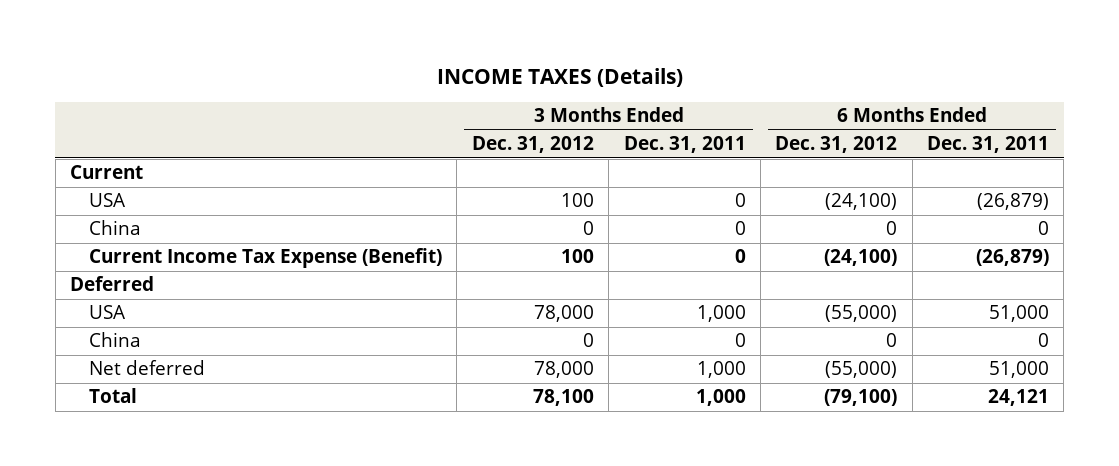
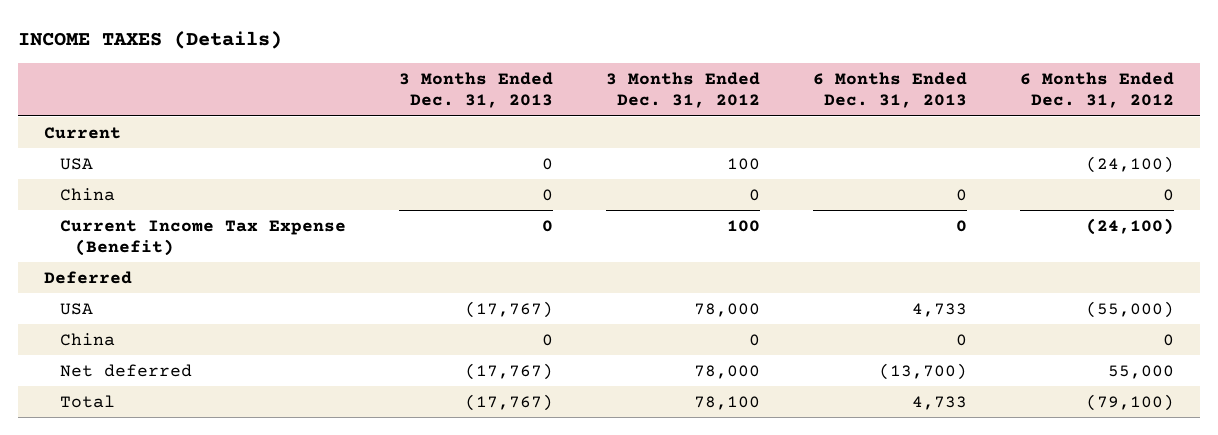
- | 3 Months Ended Dec. 31, 2012 | 3 Months Ended Dec. 31, 2011 | 6 Months Ended Dec. 31, 2012 | 6 Months Ended Dec. 31, 2011
+ | 3 Months Ended Dec. 31, 2013 | 3 Months Ended Dec. 31, 2012 | 6 Months Ended Dec. 31, 2013 | 6 Months Ended Dec. 31, 2012
- Net deferred | 78,000 | 1,000 | (55,000) | 51,000
+ Net deferred | (17,767) | 78,000 | (13,700) | 55,000

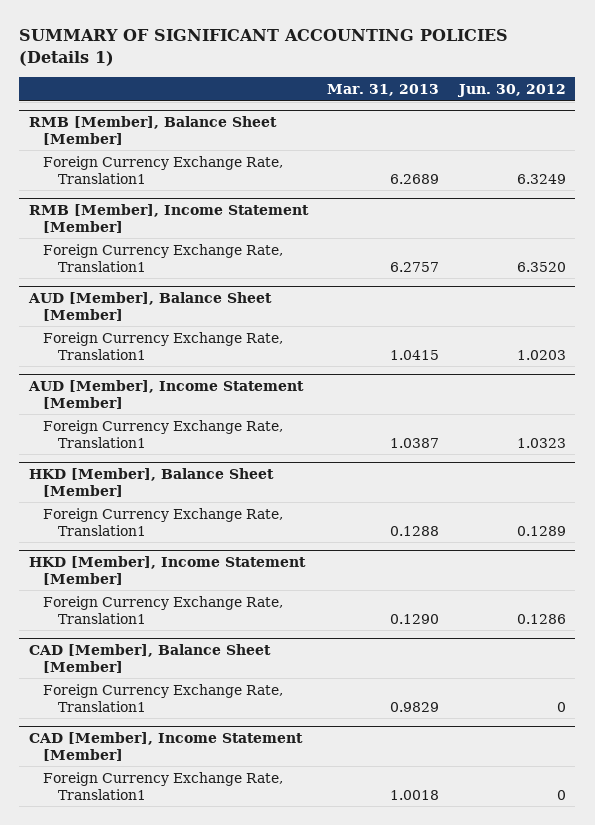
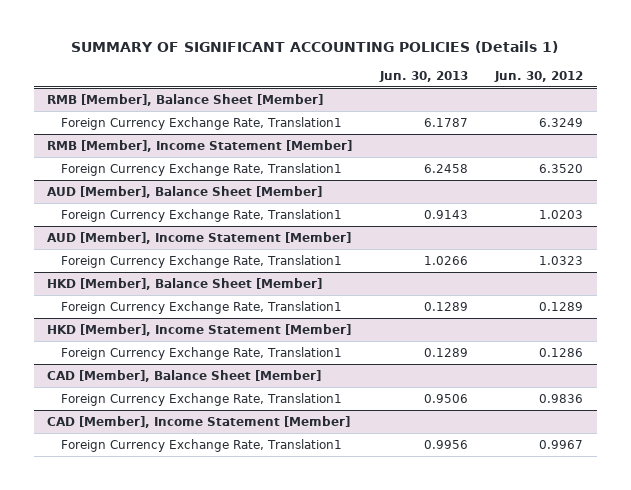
- | Mar. 31, 2013 | Jun. 30, 2012
+ | Jun. 30, 2013 | Jun. 30, 2012
@ CAD [Member], Balance Sheet [Member]
- Foreign Currency Exchange Rate, Translation1 | 0.9829 | 0
+ Foreign Currency Exchange Rate, Translation1 | 0.9506 | 0.9836
@ CAD [Member], Income Statement [Member]
- Foreign Currency Exchange Rate, Translation1 | 1.0018 | 0
+ Foreign Currency Exchange Rate, Translation1 | 0.9956 | 0.9967

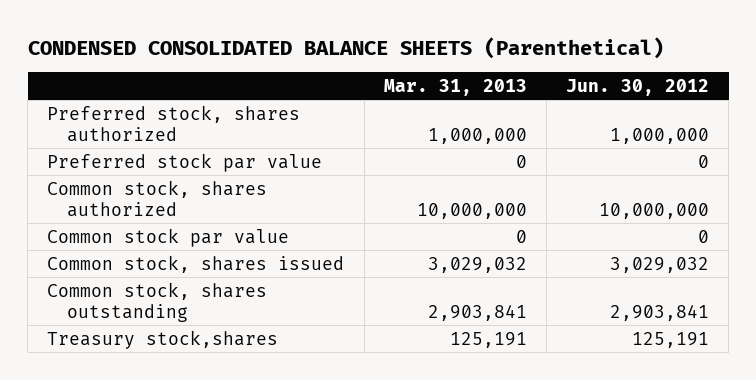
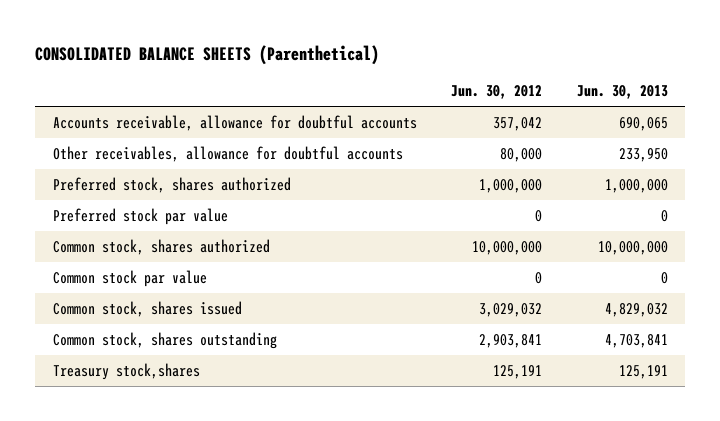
- CONDENSED CONSOLIDATED BALANCE SHEETS (Parenthetical)
+ CONSOLIDATED BALANCE SHEETS (Parenthetical)
- | Mar. 31, 2013 | Jun. 30, 2012
+ | Jun. 30, 2012 | Jun. 30, 2013
+ Accounts receivable, allowance for doubtful accounts | 357,042 | 690,065
+ Other receivables, allowance for doubtful accounts | 80,000 | 233,950

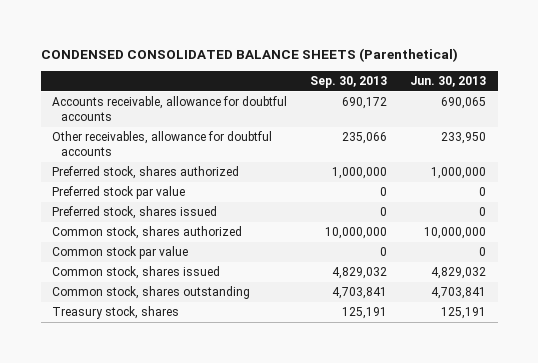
- CONSOLIDATED BALANCE SHEETS (Parenthetical)
+ CONDENSED CONSOLIDATED BALANCE SHEETS (Parenthetical)
- | Jun. 30, 2012 | Jun. 30, 2013
+ | Sep. 30, 2013 | Jun. 30, 2013
+ Preferred stock, shares issued | 0 | 0
- Treasury stock,shares | 125,191 | 125,191
+ Treasury stock, shares | 125,191 | 125,191

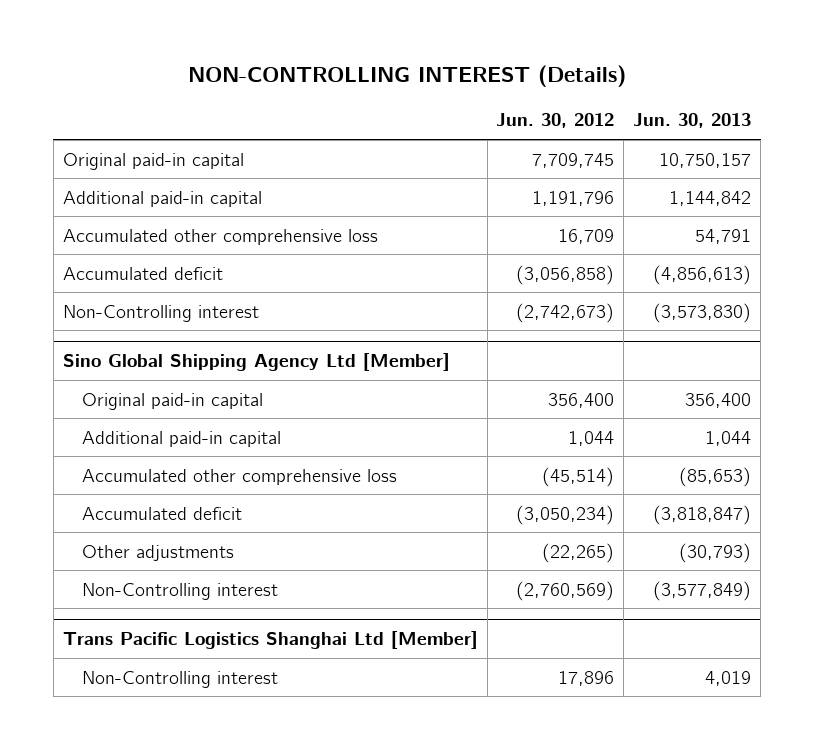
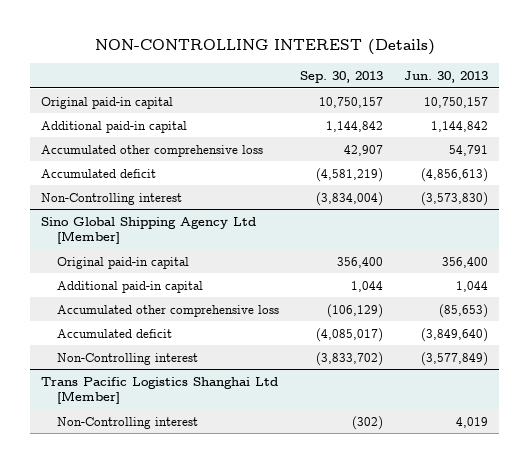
- | Jun. 30, 2012 | Jun. 30, 2013
+ | Sep. 30, 2013 | Jun. 30, 2013
@ Sino Global Shipping Agency Ltd [Member]
- Accumulated deficit | (3,050,234) | (3,818,847)
- Other adjustments | (22,265) | (30,793)
+ Accumulated deficit | (4,085,017) | (3,849,640)

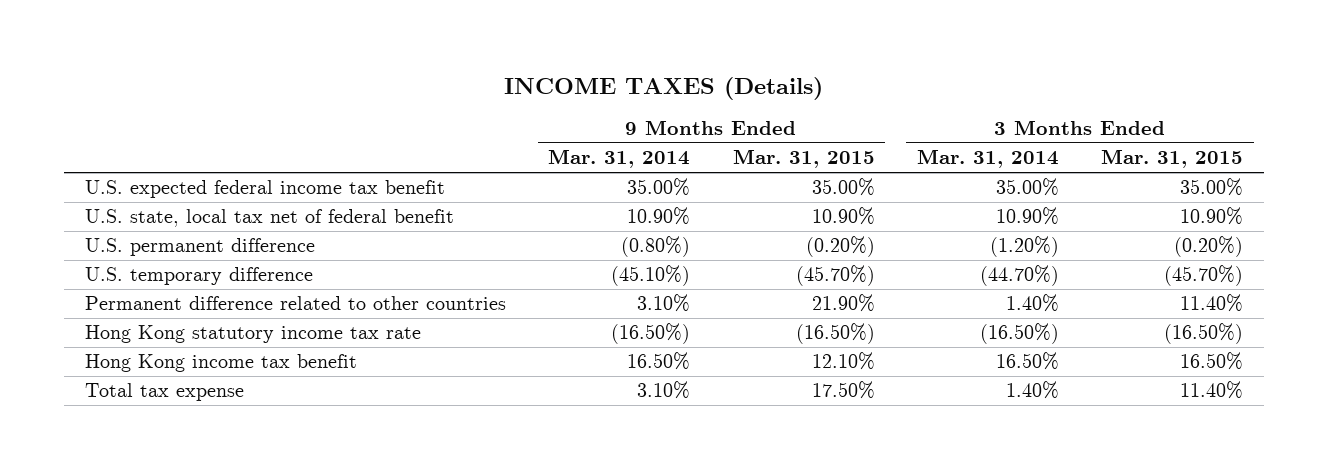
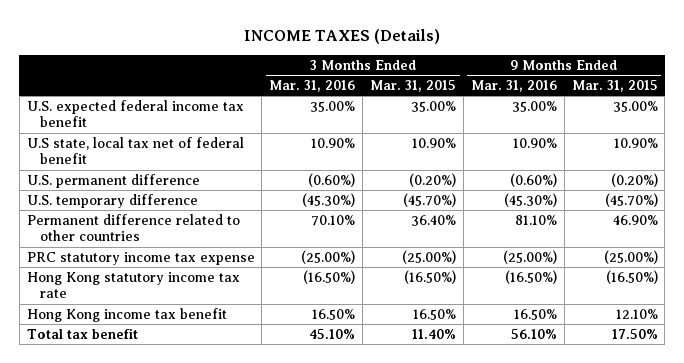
- | 9 Months Ended Mar. 31, 2014 | 9 Months Ended Mar. 31, 2015 | 3 Months Ended Mar. 31, 2014 | 3 Months Ended Mar. 31, 2015
+ | 3 Months Ended Mar. 31, 2016 | 3 Months Ended Mar. 31, 2015 | 9 Months Ended Mar. 31, 2016 | 9 Months Ended Mar. 31, 2015
- U.S. state, local tax net of federal benefit | 10.90% | 10.90% | 10.90% | 10.90%
+ U.S state, local tax net of federal benefit | 10.90% | 10.90% | 10.90% | 10.90%
- Permanent difference related to other countries | 3.10% | 21.90% | 1.40% | 11.40%
+ Permanent difference related to other countries | 70.10% | 36.40% | 81.10% | 46.90%
+ PRC statutory income tax expense | (25.00%) | (25.00%) | (25.00%) | (25.00%)
- Total tax expense | 3.10% | 17.50% | 1.40% | 11.40%
+ Total tax benefit | 45.10% | 11.40% | 56.10% | 17.50%

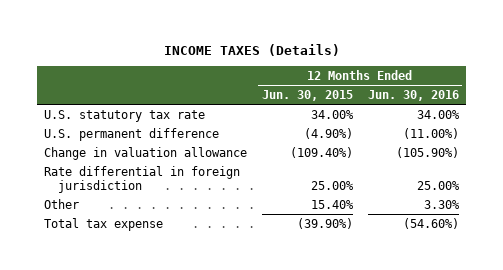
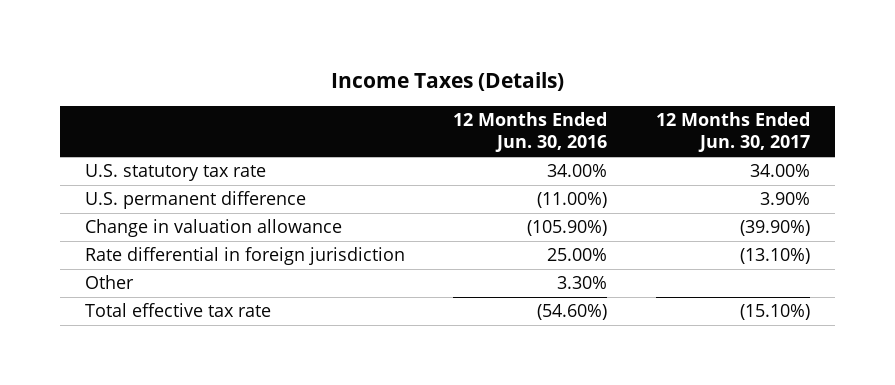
- INCOME TAXES (Details)
+ Income Taxes (Details)
- | 12 Months Ended Jun. 30, 2015 | 12 Months Ended Jun. 30, 2016
+ | 12 Months Ended Jun. 30, 2016 | 12 Months Ended Jun. 30, 2017
- Total tax expense | (39.90%) | (54.60%)
+ Total effective tax rate | (54.60%) | (15.10%)

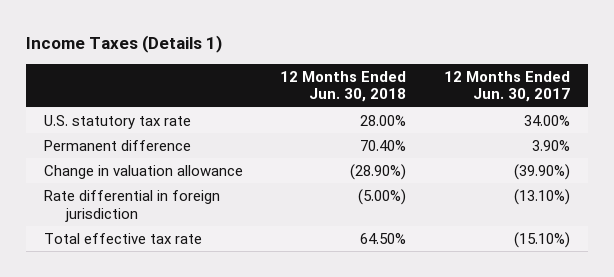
- Income Taxes (Details)
+ Income Taxes (Details 1)
- | 12 Months Ended Jun. 30, 2016 | 12 Months Ended Jun. 30, 2017
+ | 12 Months Ended Jun. 30, 2018 | 12 Months Ended Jun. 30, 2017
- U.S. permanent difference | (11.00%) | 3.90%
+ Permanent difference | 70.40% | 3.90%
- Other | 3.30% |

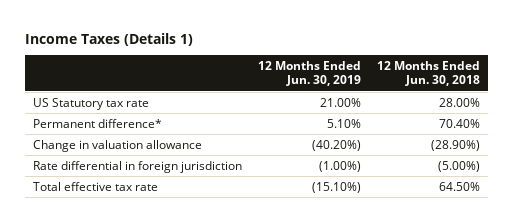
- | 12 Months Ended Jun. 30, 2018 | 12 Months Ended Jun. 30, 2017
+ | 12 Months Ended Jun. 30, 2019 | 12 Months Ended Jun. 30, 2018
- U.S. statutory tax rate | 28.00% | 34.00%
- Permanent difference | 70.40% | 3.90%
+ US Statutory tax rate | 21.00% | 28.00%
+ Permanent difference* | 5.10% | 70.40%

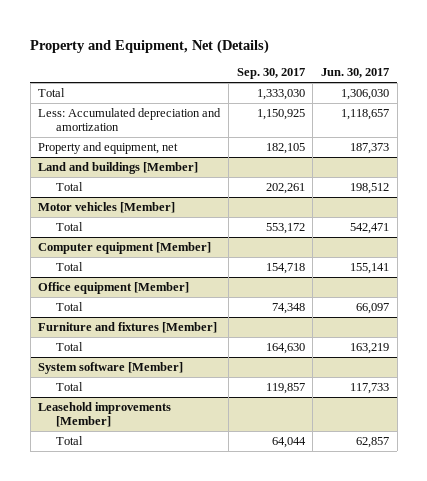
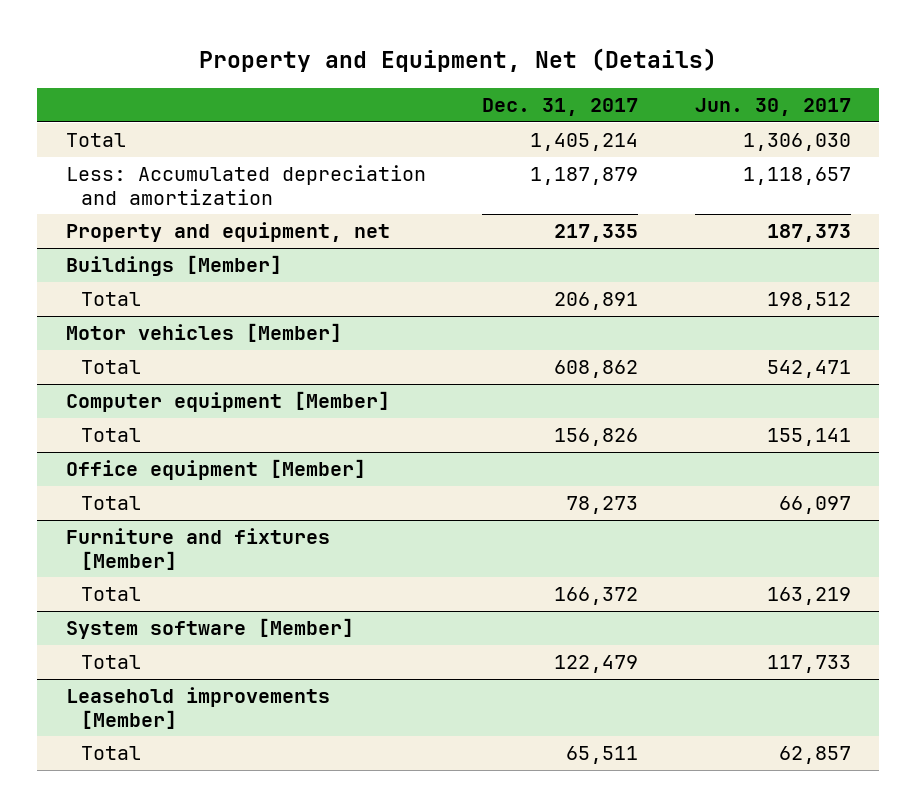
- | Sep. 30, 2017 | Jun. 30, 2017
+ | Dec. 31, 2017 | Jun. 30, 2017
- Land and buildings [Member]
+ Buildings [Member]

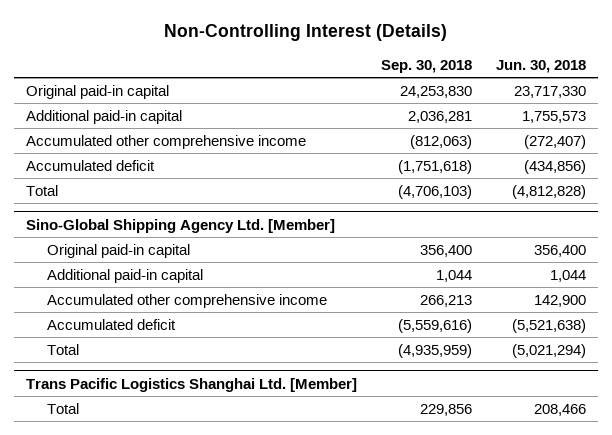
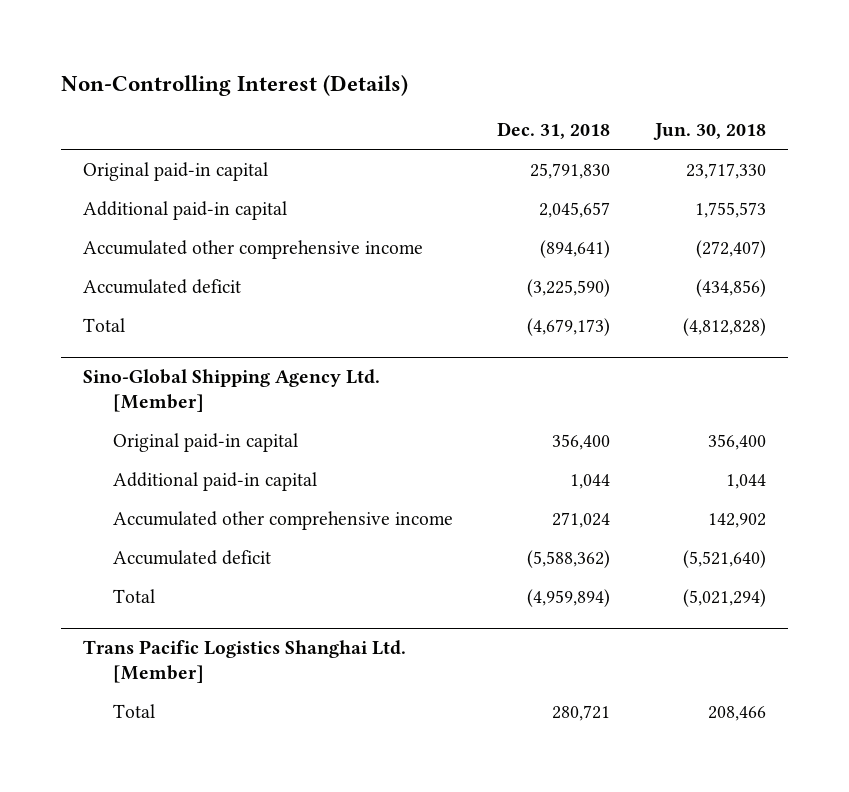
- | Sep. 30, 2018 | Jun. 30, 2018
+ | Dec. 31, 2018 | Jun. 30, 2018
@ Sino-Global Shipping Agency Ltd. [Member]
- Accumulated other comprehensive income | 266,213 | 142,900
- Accumulated deficit | (5,559,616) | (5,521,638)
+ Accumulated other comprehensive income | 271,024 | 142,902
+ Accumulated deficit | (5,588,362) | (5,521,640)

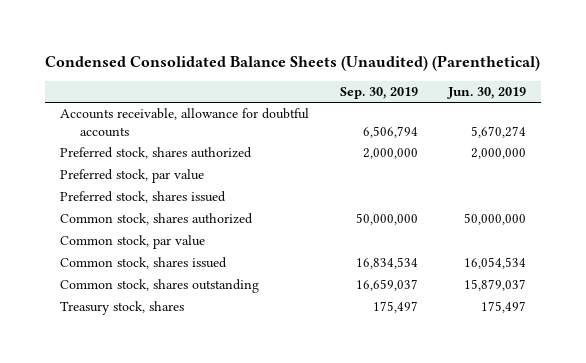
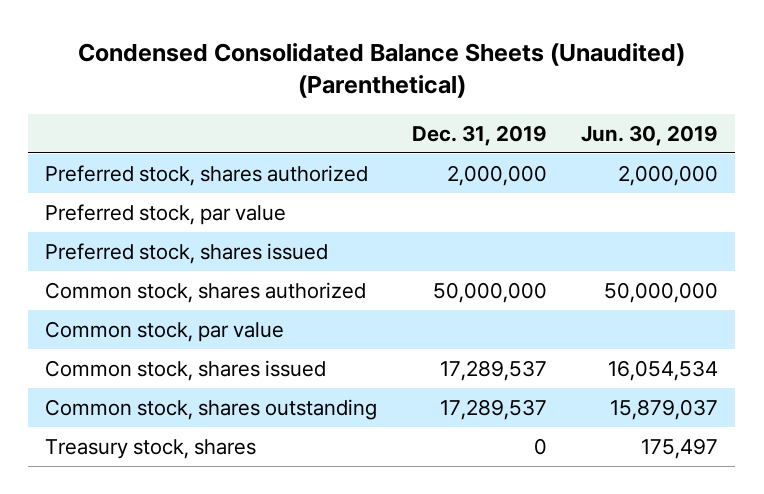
- | Sep. 30, 2019 | Jun. 30, 2019
+ | Dec. 31, 2019 | Jun. 30, 2019
- Accounts receivable, allowance for doubtful accounts | 6,506,794 | 5,670,274

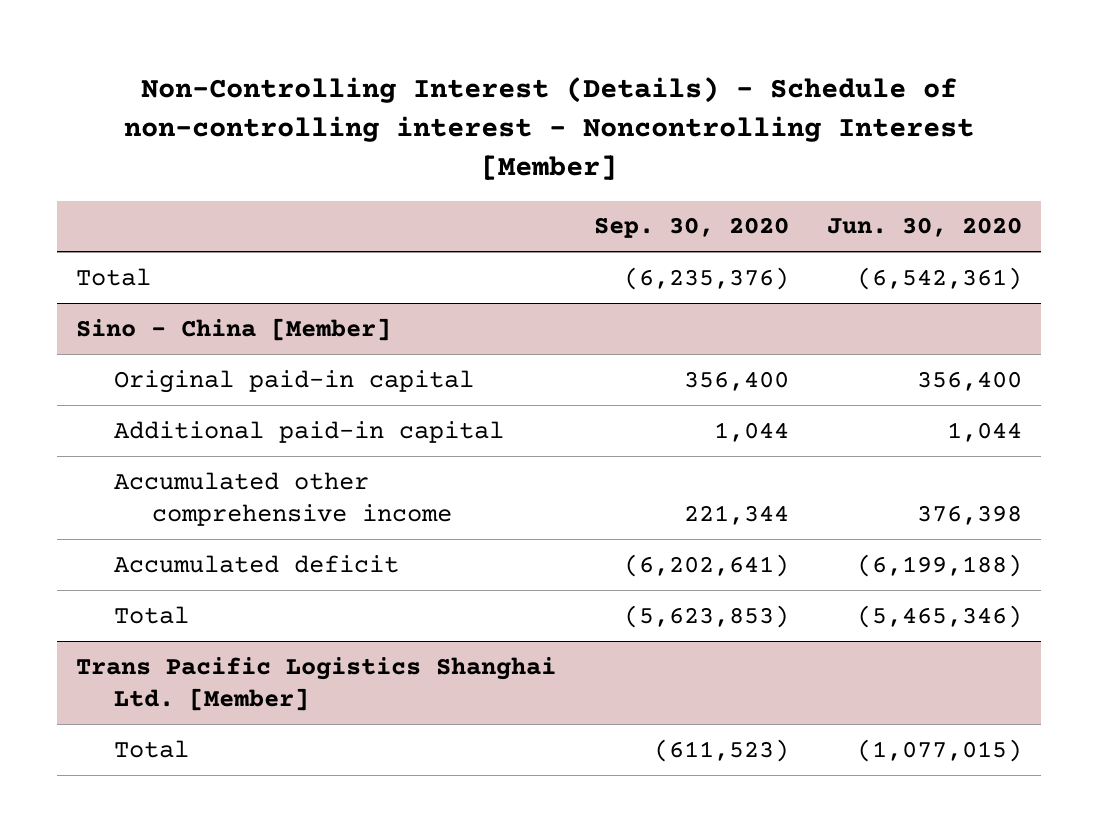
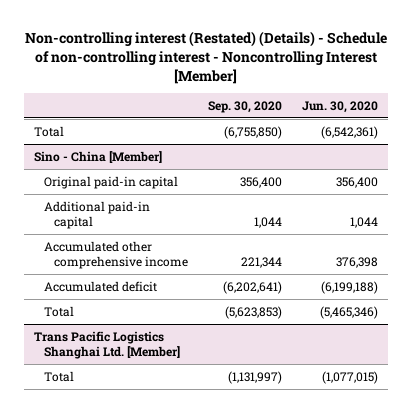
- Non-Controlling Interest (Details) - Schedule of non-controlling interest - Noncontrolling Interest [Member]
+ Non-controlling interest (Restated) (Details) - Schedule of non-controlling interest - Noncontrolling Interest [Member]
- Total | (6,235,376) | (6,542,361)
+ Total | (6,755,850) | (6,542,361)
@ Trans Pacific Logistics Shanghai Ltd. [Member]
- Total | (611,523) | (1,077,015)
+ Total | (1,131,997) | (1,077,015)

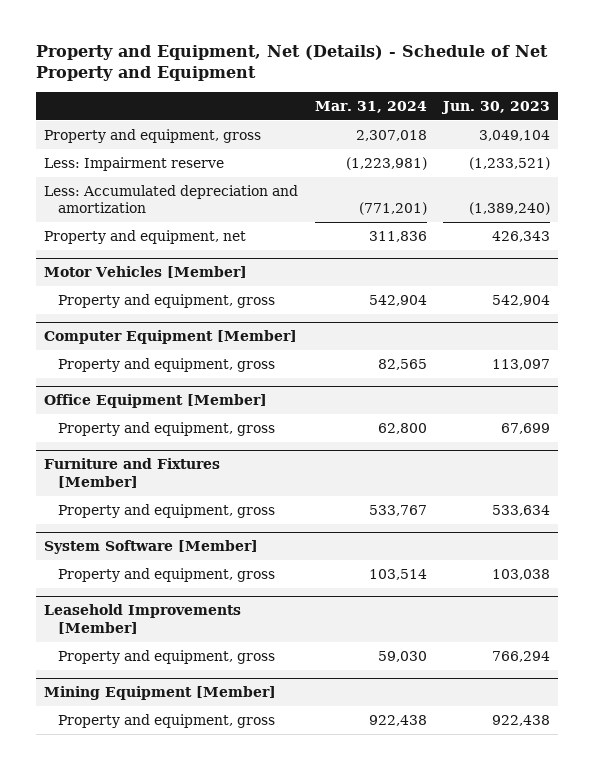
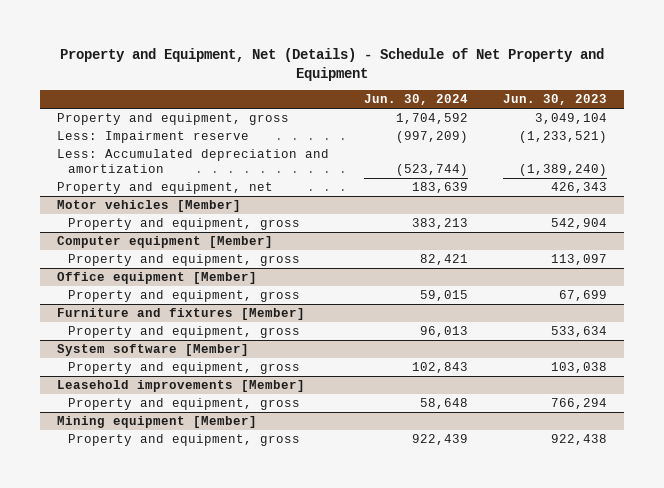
- | Mar. 31, 2024 | Jun. 30, 2023
+ | Jun. 30, 2024 | Jun. 30, 2023
- Motor Vehicles [Member]
+ Motor vehicles [Member]
- Computer Equipment [Member]
+ Computer equipment [Member]
- Office Equipment [Member]
+ Office equipment [Member]
- Furniture and Fixtures [Member]
+ Furniture and fixtures [Member]
- System Software [Member]
+ System software [Member]
- Leasehold Improvements [Member]
+ Leasehold improvements [Member]
- Mining Equipment [Member]
+ Mining equipment [Member]

